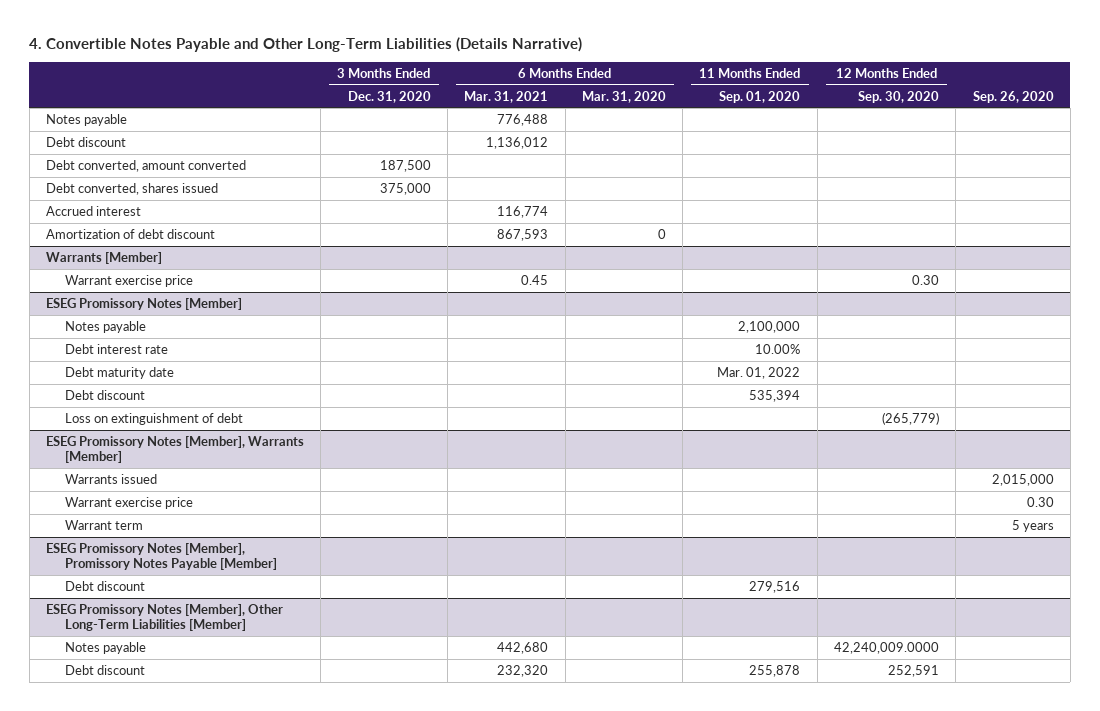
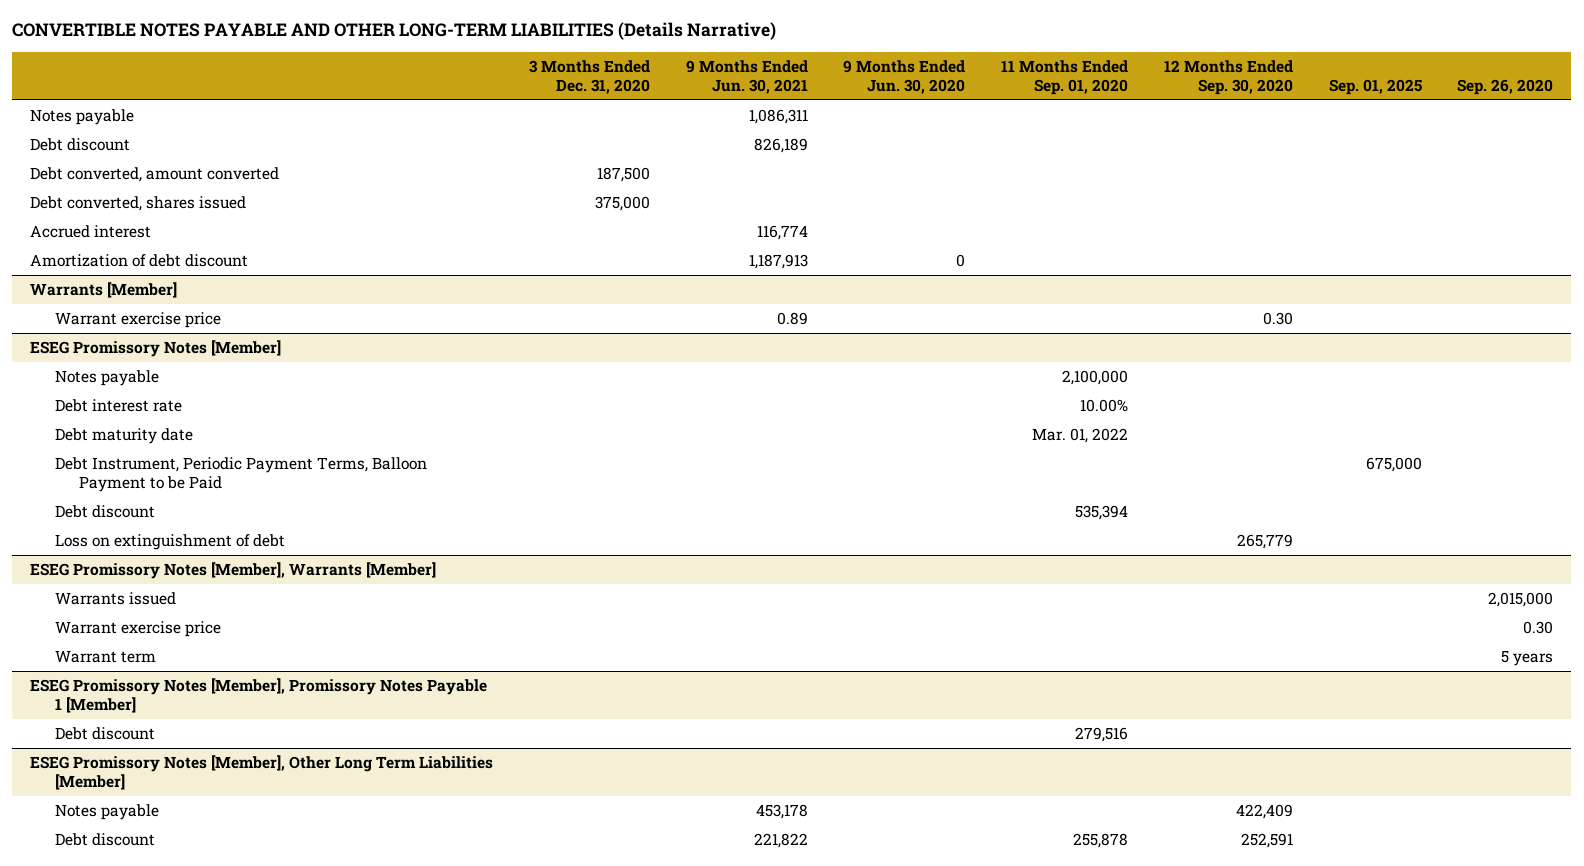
- 4. Convertible Notes Payable and Other Long-Term Liabilities (Details Narrative)
+ CONVERTIBLE NOTES PAYABLE AND OTHER LONG-TERM LIABILITIES (Details Narrative)
- | 3 Months Ended Dec. 31, 2020 | 6 Months Ended Mar. 31, 2021 | 6 Months Ended Mar. 31, 2020 | 11 Months Ended Sep. 01, 2020 | 12 Months Ended Sep. 30, 2020 | Sep. 26, 2020
+ | 3 Months Ended Dec. 31, 2020 | 9 Months Ended Jun. 30, 2021 | 9 Months Ended Jun. 30, 2020 | 11 Months Ended Sep. 01, 2020 | 12 Months Ended Sep. 30, 2020 | Sep. 01, 2025 | Sep. 26, 2020
@ ESEG Promissory Notes [Member]
+ Debt Instrument, Periodic Payment Terms, Balloon Payment to be Paid | | | | | | 675,000 |
- Loss on extinguishment of debt | | | | | (265,779) |
+ Loss on extinguishment of debt | | | | | 265,779 | |
- ESEG Promissory Notes [Member], Promissory Notes Payable [Member]
+ ESEG Promissory Notes [Member], Promissory Notes Payable 1 [Member]
- ESEG Promissory Notes [Member], Other Long-Term Liabilities [Member]
- Notes payable | | 442,680 | | | 42,240,009.0000 |
+ ESEG Promissory Notes [Member], Other Long Term Liabilities [Member]
+ Notes payable | | 453,178 | | | 422,409 | |

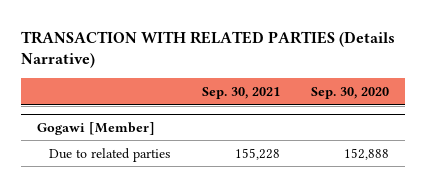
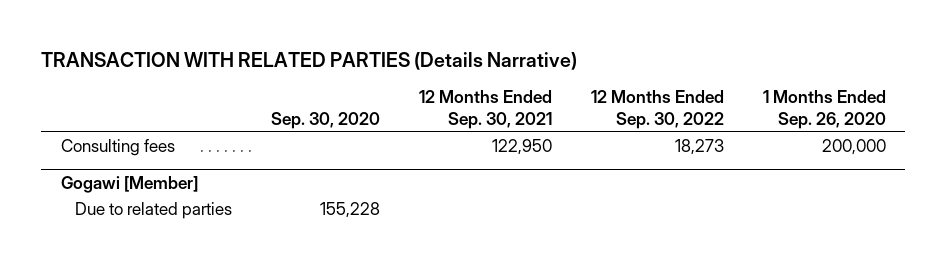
- | Sep. 30, 2021 | Sep. 30, 2020
+ | Sep. 30, 2020 | 12 Months Ended Sep. 30, 2021 | 12 Months Ended Sep. 30, 2022 | 1 Months Ended Sep. 26, 2020
+ Consulting fees | | 122,950 | 18,273 | 200,000
@ Gogawi [Member]
- Due to related parties | 155,228 | 152,888
+ Due to related parties | 155,228 | | |

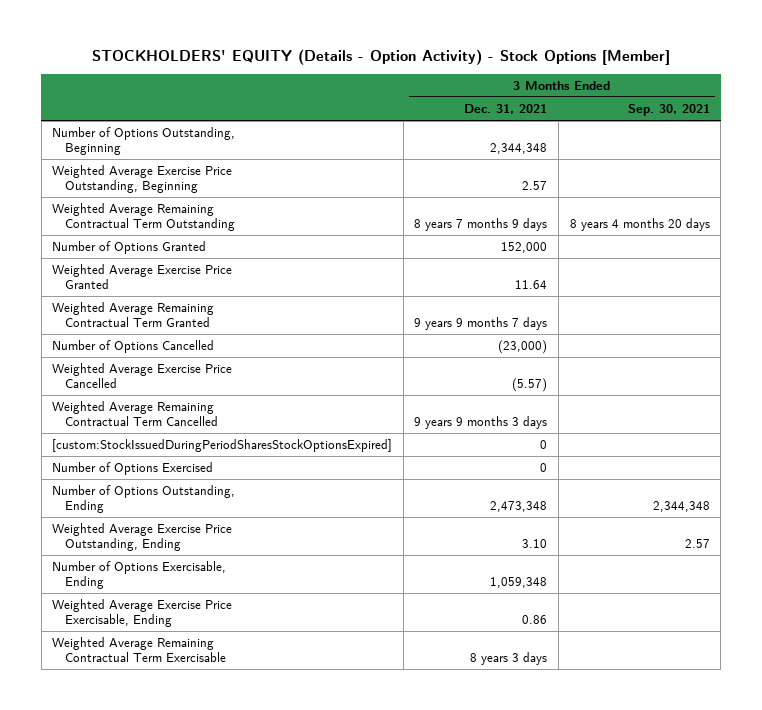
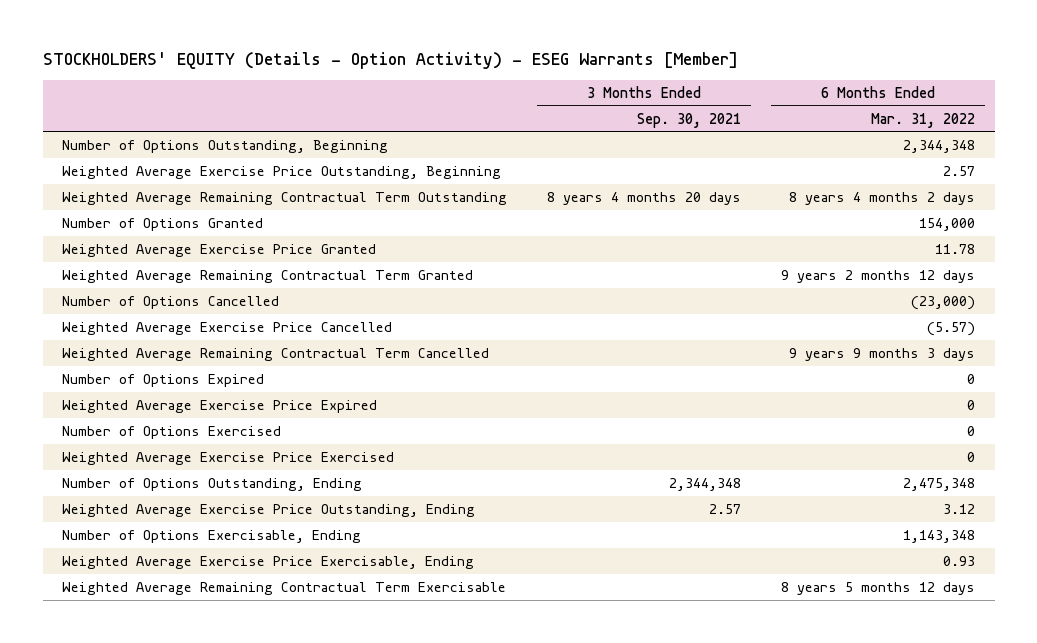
- STOCKHOLDERS' EQUITY (Details - Option Activity) - Stock Options [Member]
+ STOCKHOLDERS' EQUITY (Details - Option Activity) - ESEG Warrants [Member]
- | 3 Months Ended Dec. 31, 2021 | 3 Months Ended Sep. 30, 2021
+ | 3 Months Ended Sep. 30, 2021 | 6 Months Ended Mar. 31, 2022
- [custom:StockIssuedDuringPeriodSharesStockOptionsExpired] | 0 |
+ Number of Options Expired | | 0
+ Weighted Average Exercise Price Expired | | 0
+ Weighted Average Exercise Price Exercised | | 0

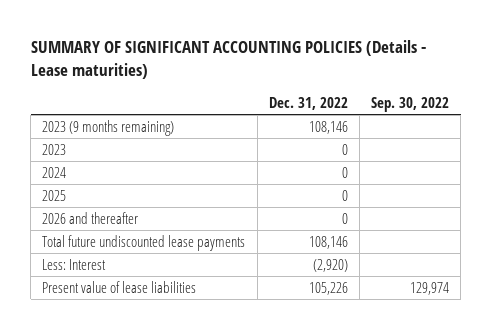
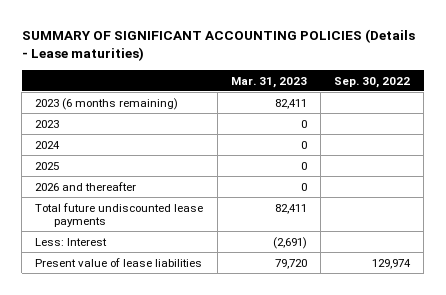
- | Dec. 31, 2022 | Sep. 30, 2022
+ | Mar. 31, 2023 | Sep. 30, 2022
- 2023 (9 months remaining) | 108,146 |
+ 2023 (6 months remaining) | 82,411 |

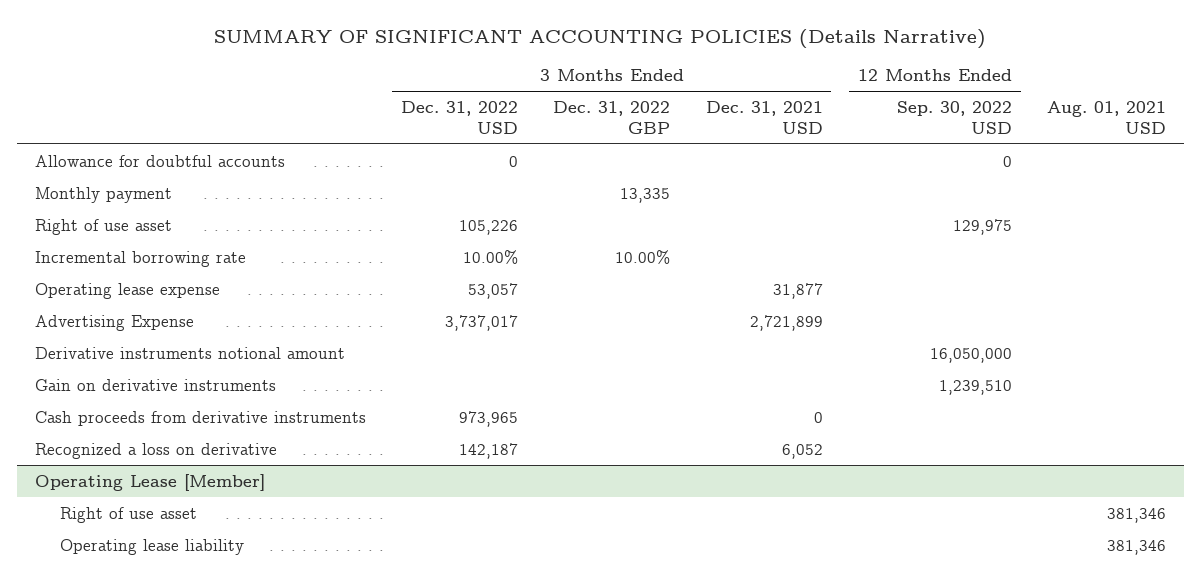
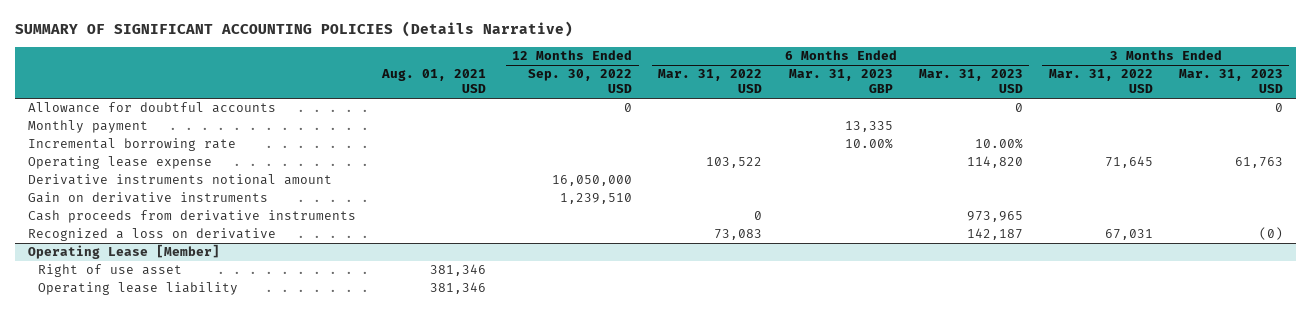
- | 3 Months Ended Dec. 31, 2022 USD | 3 Months Ended Dec. 31, 2022 GBP | 3 Months Ended Dec. 31, 2021 USD | 12 Months Ended Sep. 30, 2022 USD | Aug. 01, 2021 USD
+ | Aug. 01, 2021 USD | 12 Months Ended Sep. 30, 2022 USD | 6 Months Ended Mar. 31, 2022 USD | 6 Months Ended Mar. 31, 2023 GBP | 6 Months Ended Mar. 31, 2023 USD | 3 Months Ended Mar. 31, 2022 USD | 3 Months Ended Mar. 31, 2023 USD
- Right of use asset | 105,226 | | | 129,975 |
- Advertising Expense | 3,737,017 | | 2,721,899 | |

